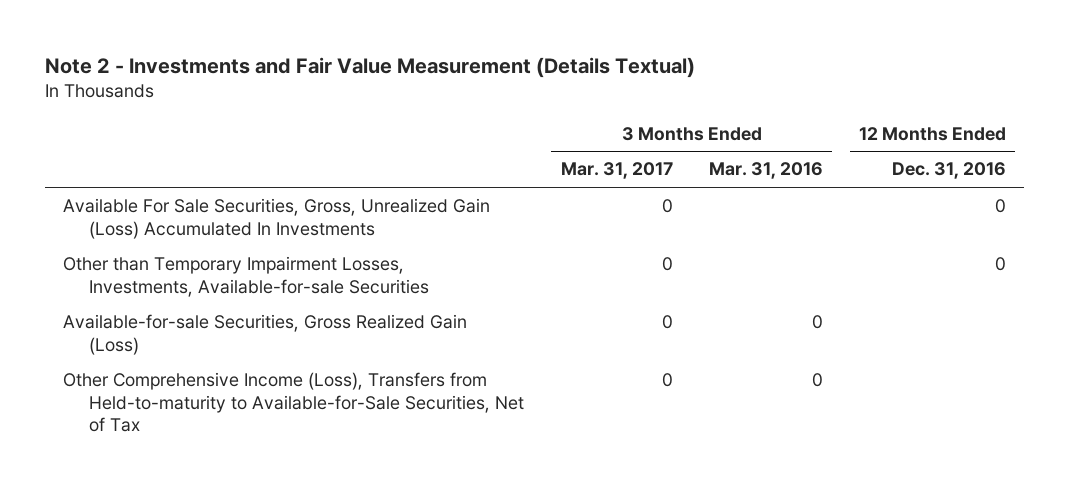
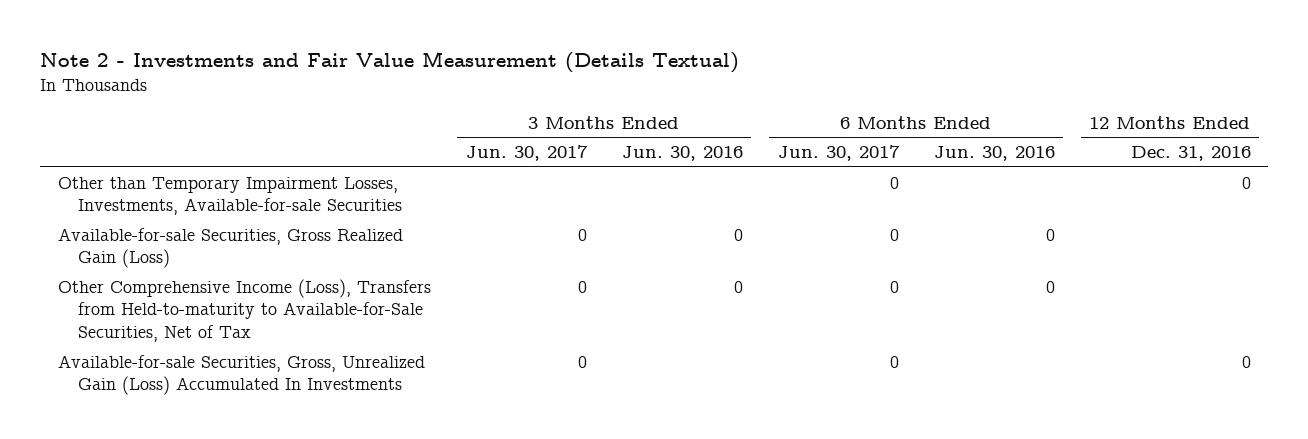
- | 3 Months Ended Mar. 31, 2017 | 3 Months Ended Mar. 31, 2016 | 12 Months Ended Dec. 31, 2016
+ | 3 Months Ended Jun. 30, 2017 | 3 Months Ended Jun. 30, 2016 | 6 Months Ended Jun. 30, 2017 | 6 Months Ended Jun. 30, 2016 | 12 Months Ended Dec. 31, 2016
- Available For Sale Securities, Gross, Unrealized Gain (Loss) Accumulated In Investments | 0 | | 0
+ Available-for-sale Securities, Gross, Unrealized Gain (Loss) Accumulated In Investments | 0 | | 0 | | 0

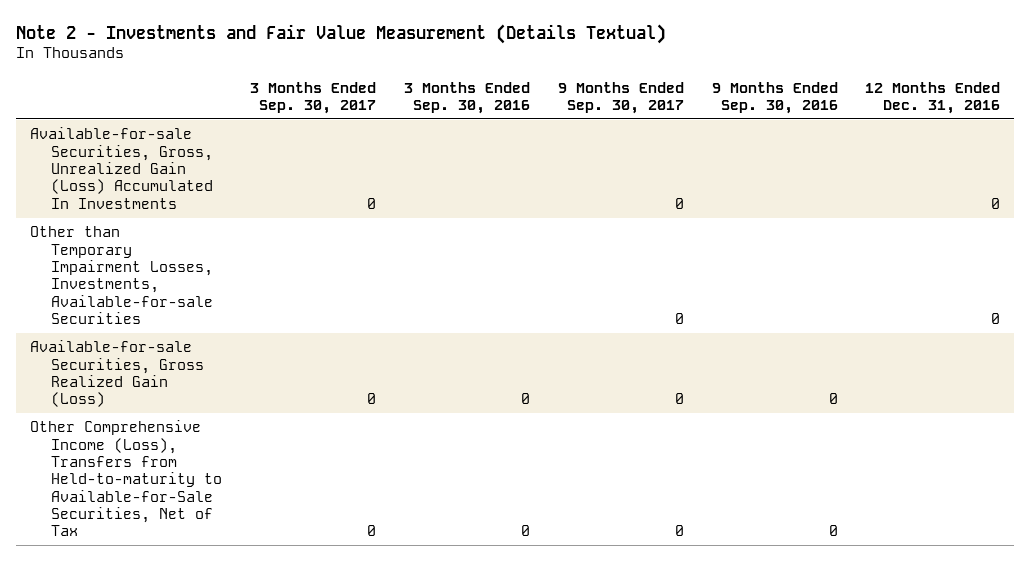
- | 3 Months Ended Jun. 30, 2017 | 3 Months Ended Jun. 30, 2016 | 6 Months Ended Jun. 30, 2017 | 6 Months Ended Jun. 30, 2016 | 12 Months Ended Dec. 31, 2016
+ | 3 Months Ended Sep. 30, 2017 | 3 Months Ended Sep. 30, 2016 | 9 Months Ended Sep. 30, 2017 | 9 Months Ended Sep. 30, 2016 | 12 Months Ended Dec. 31, 2016
moved up: Available-for-sale Securities, Gross, Unrealized Gain (Loss) Accumulated In Investments | 0 | | 0 | | 0

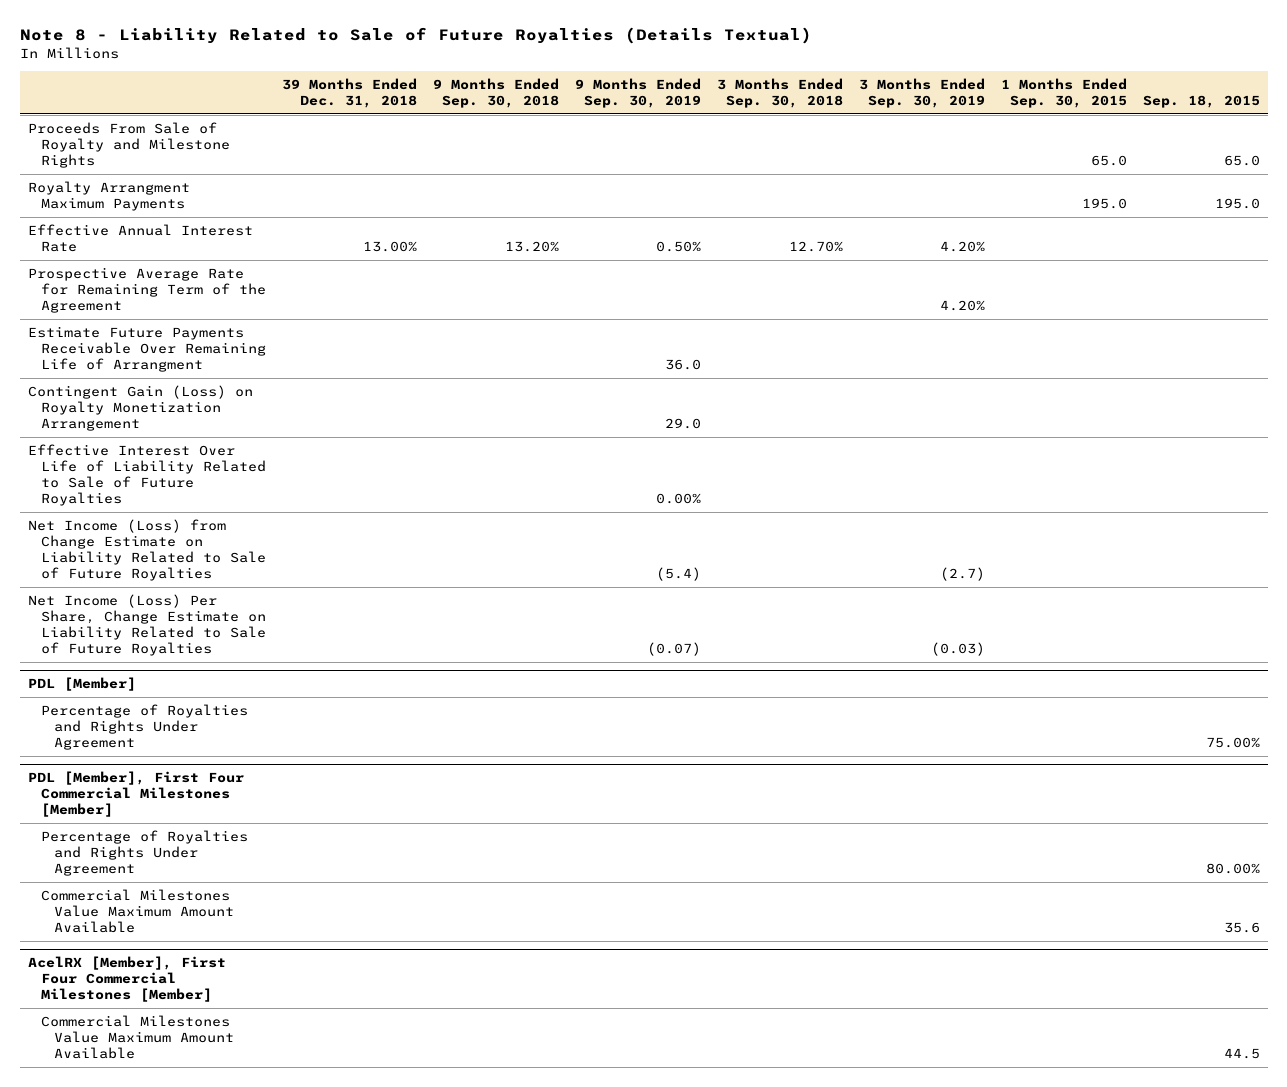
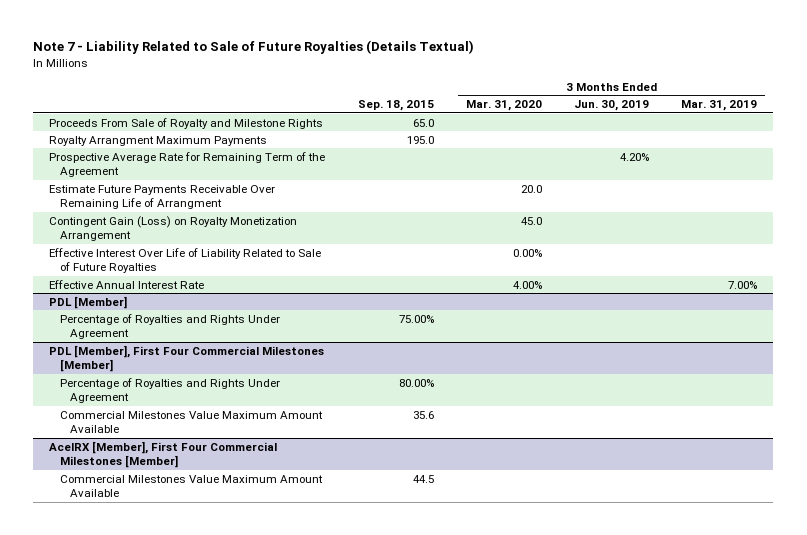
- Note 8 - Liability Related to Sale of Future Royalties (Details Textual)
+ Note 7 - Liability Related to Sale of Future Royalties (Details Textual)
- | 39 Months Ended Dec. 31, 2018 | 9 Months Ended Sep. 30, 2018 | 9 Months Ended Sep. 30, 2019 | 3 Months Ended Sep. 30, 2018 | 3 Months Ended Sep. 30, 2019 | 1 Months Ended Sep. 30, 2015 | Sep. 18, 2015
+ | Sep. 18, 2015 | 3 Months Ended Mar. 31, 2020 | 3 Months Ended Jun. 30, 2019 | 3 Months Ended Mar. 31, 2019
- Net Income (Loss) from Change Estimate on Liability Related to Sale of Future Royalties | | | (5.4) | | (2.7) | |
- Net Income (Loss) Per Share, Change Estimate on Liability Related to Sale of Future Royalties | | | (0.07) | | (0.03) | |
moved down: Effective Annual Interest Rate | | 4.00% | | 7.00%

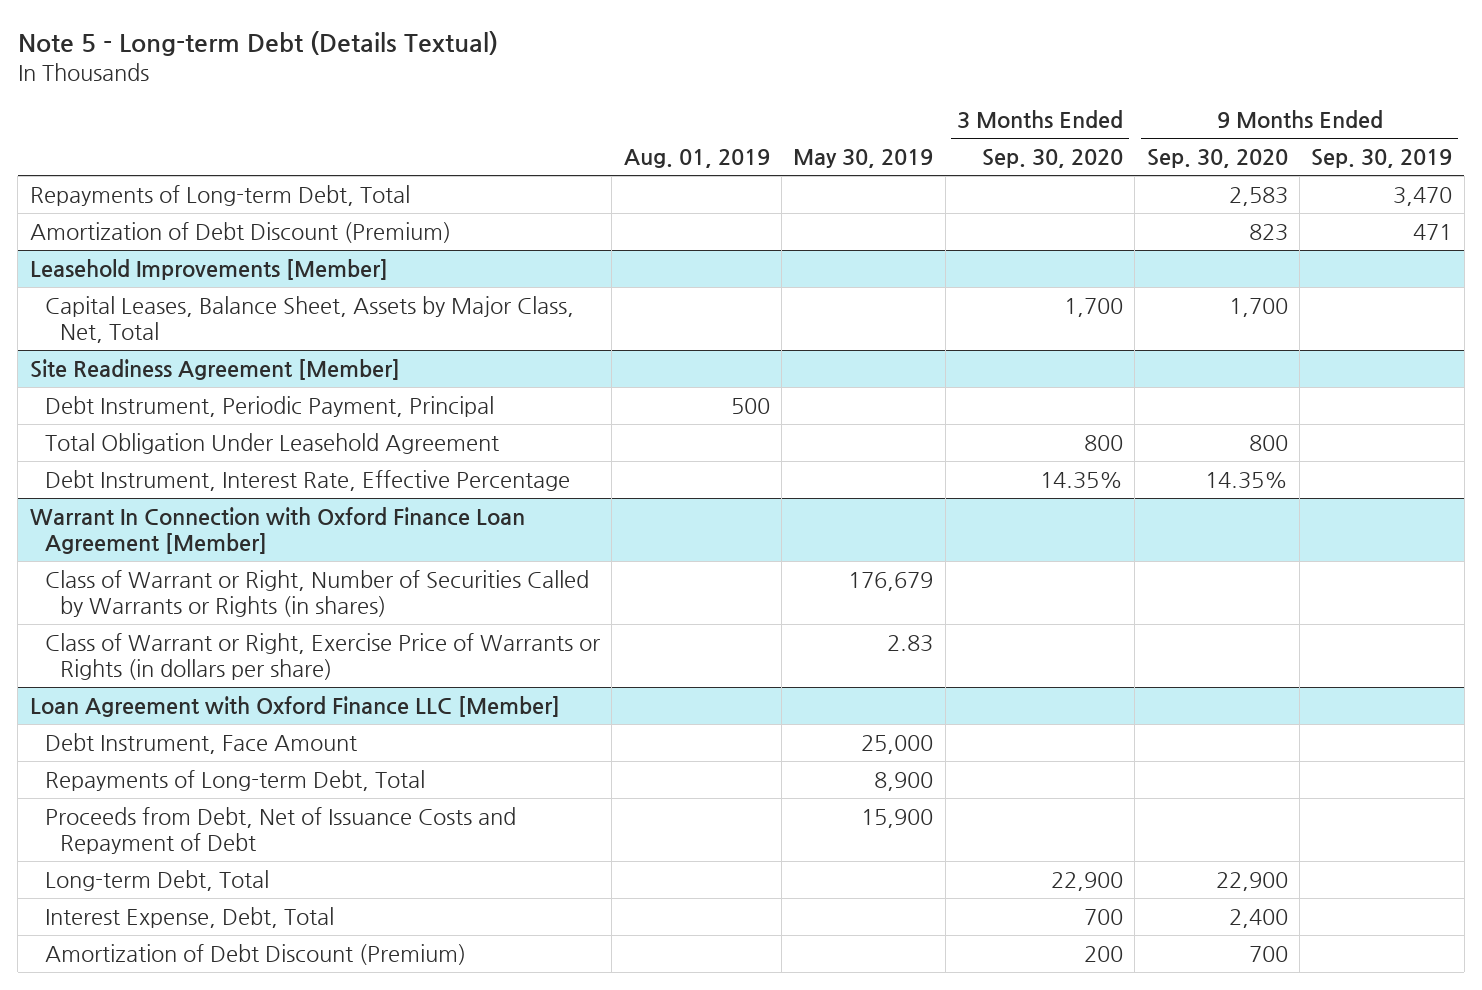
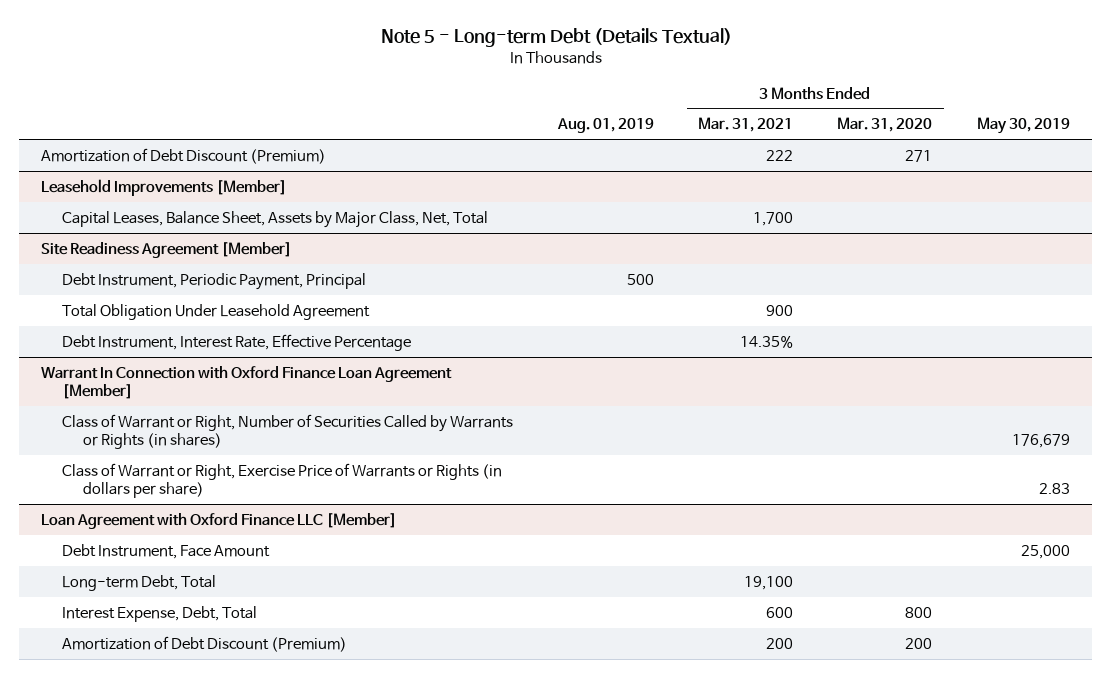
- | Aug. 01, 2019 | May 30, 2019 | 3 Months Ended Sep. 30, 2020 | 9 Months Ended Sep. 30, 2020 | 9 Months Ended Sep. 30, 2019
+ | Aug. 01, 2019 | 3 Months Ended Mar. 31, 2021 | 3 Months Ended Mar. 31, 2020 | May 30, 2019
- Repayments of Long-term Debt, Total | | | | 2,583 | 3,470
@ Loan Agreement with Oxford Finance LLC [Member]
- Repayments of Long-term Debt, Total | | 8,900 | | |
- Proceeds from Debt, Net of Issuance Costs and Repayment of Debt | | 15,900 | | |

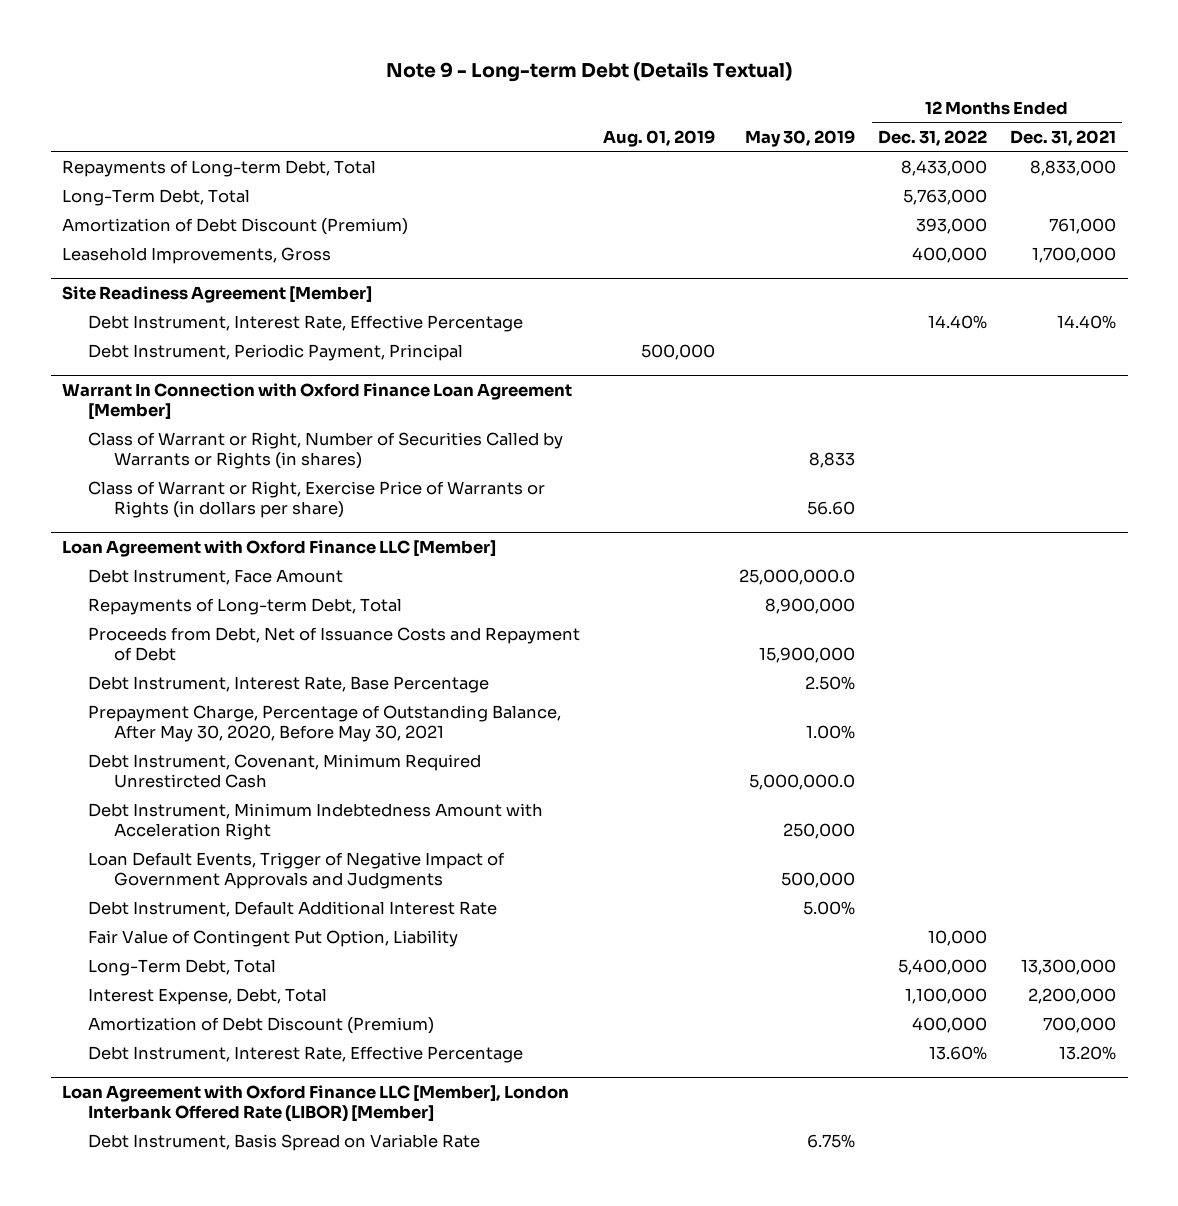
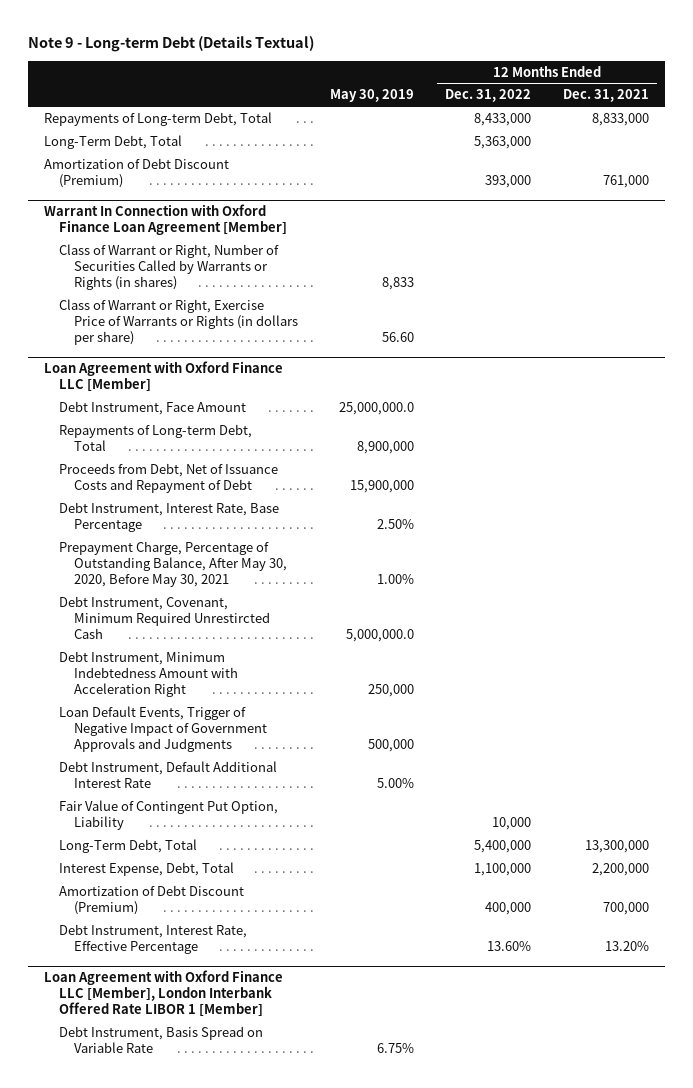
- | Aug. 01, 2019 | May 30, 2019 | 12 Months Ended Dec. 31, 2022 | 12 Months Ended Dec. 31, 2021
+ | May 30, 2019 | 12 Months Ended Dec. 31, 2022 | 12 Months Ended Dec. 31, 2021
- Long-Term Debt, Total | | | 5,763,000 |
+ Long-Term Debt, Total | | 5,363,000 |
- Leasehold Improvements, Gross | | | 400,000 | 1,700,000
- Site Readiness Agreement [Member]
- Debt Instrument, Interest Rate, Effective Percentage | | | 14.40% | 14.40%
- Debt Instrument, Periodic Payment, Principal | 500,000 | | |
- Loan Agreement with Oxford Finance LLC [Member], London Interbank Offered Rate (LIBOR) [Member]
+ Loan Agreement with Oxford Finance LLC [Member], London Interbank Offered Rate LIBOR 1 [Member]

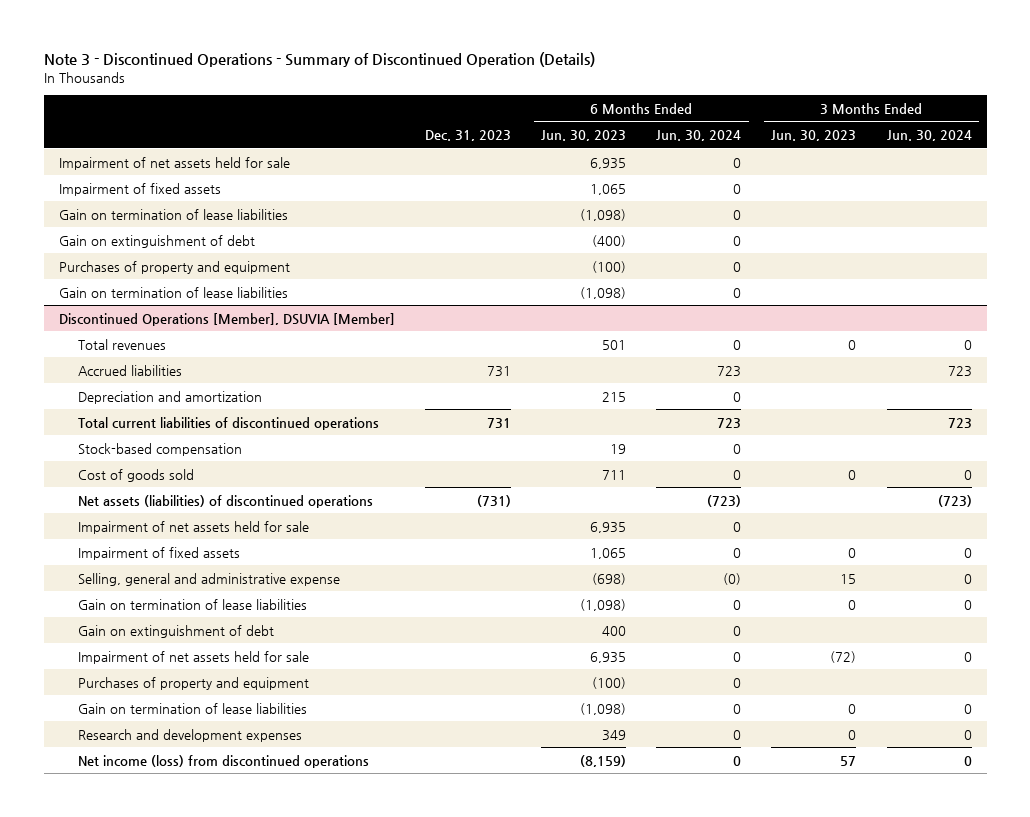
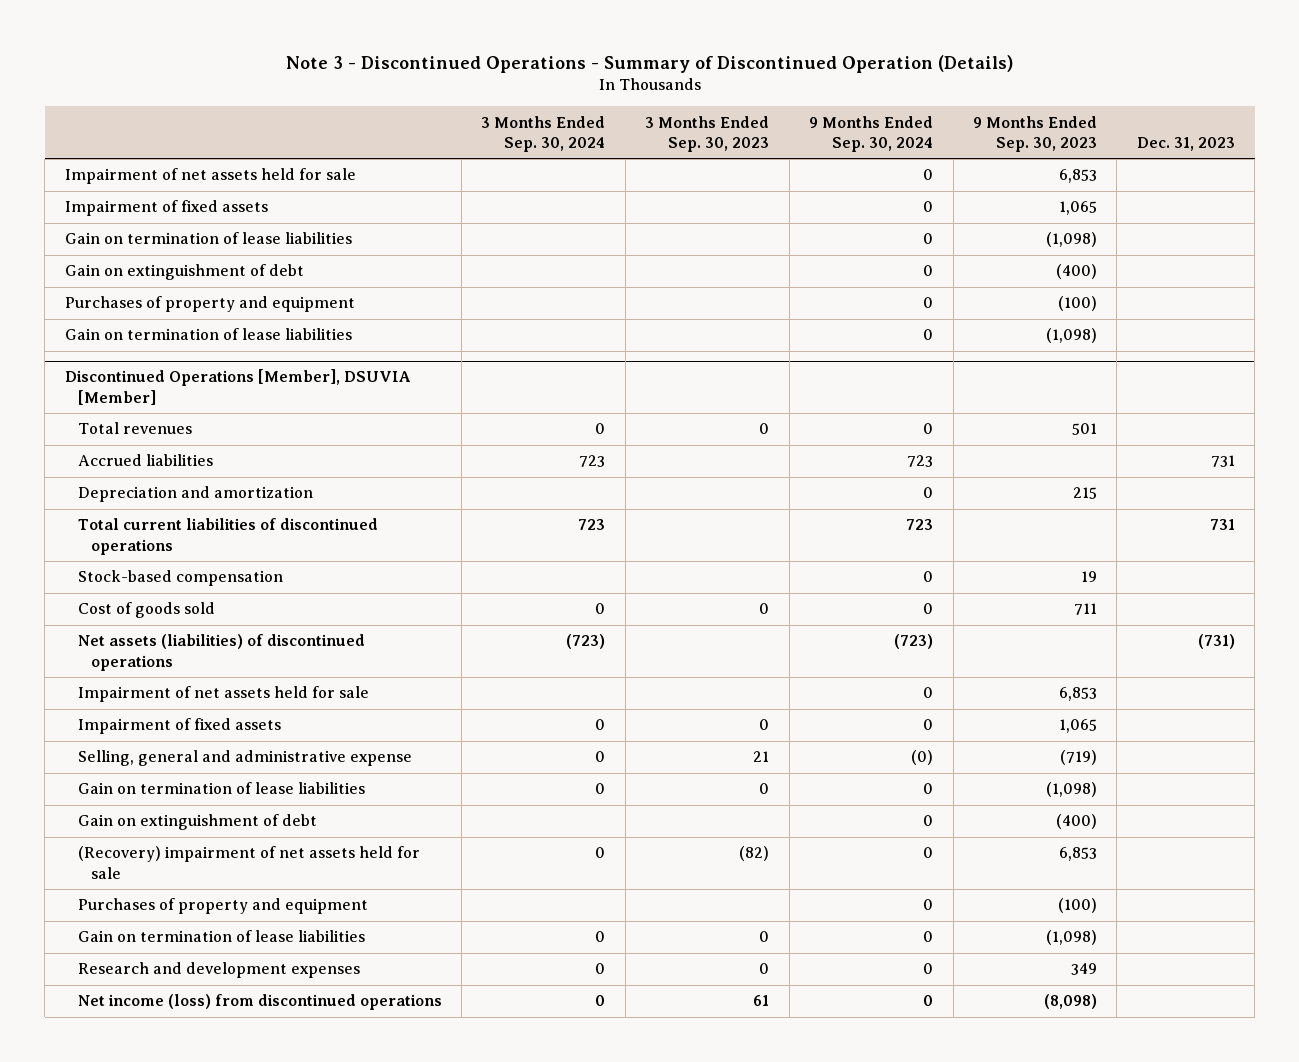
- | Dec. 31, 2023 | 6 Months Ended Jun. 30, 2023 | 6 Months Ended Jun. 30, 2024 | 3 Months Ended Jun. 30, 2023 | 3 Months Ended Jun. 30, 2024
+ | 3 Months Ended Sep. 30, 2024 | 3 Months Ended Sep. 30, 2023 | 9 Months Ended Sep. 30, 2024 | 9 Months Ended Sep. 30, 2023 | Dec. 31, 2023
@ Discontinued Operations [Member], DSUVIA [Member]
- Impairment of net assets held for sale | | 6,935 | 0 | (72) | 0
+ (Recovery) impairment of net assets held for sale | 0 | (82) | 0 | 6,853 |

